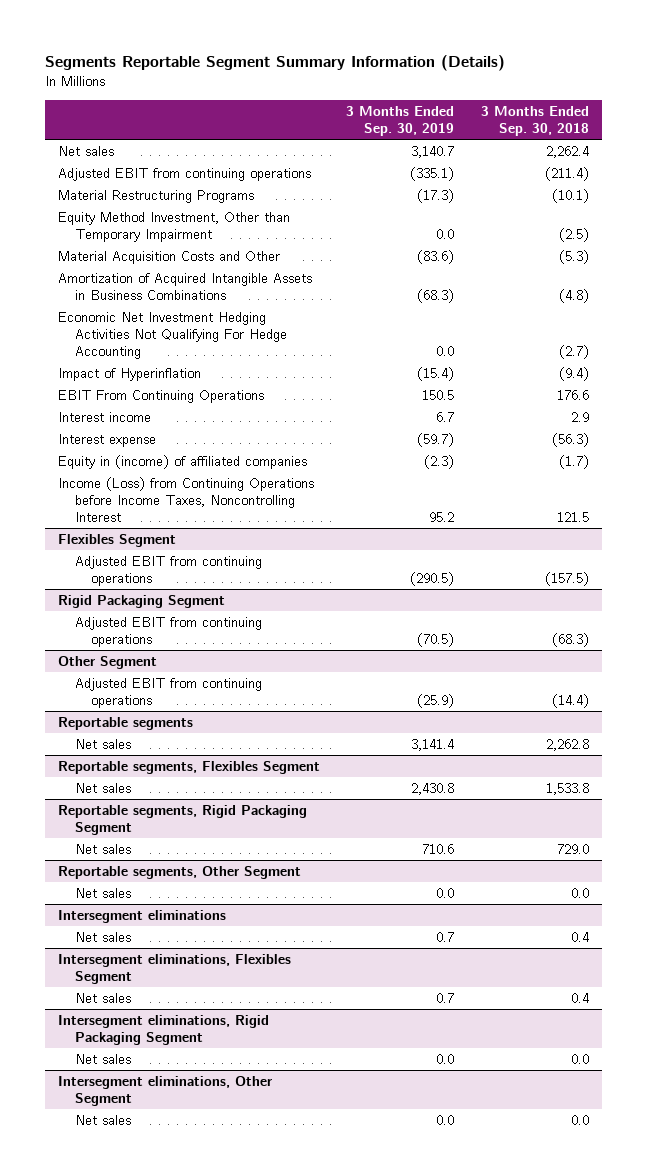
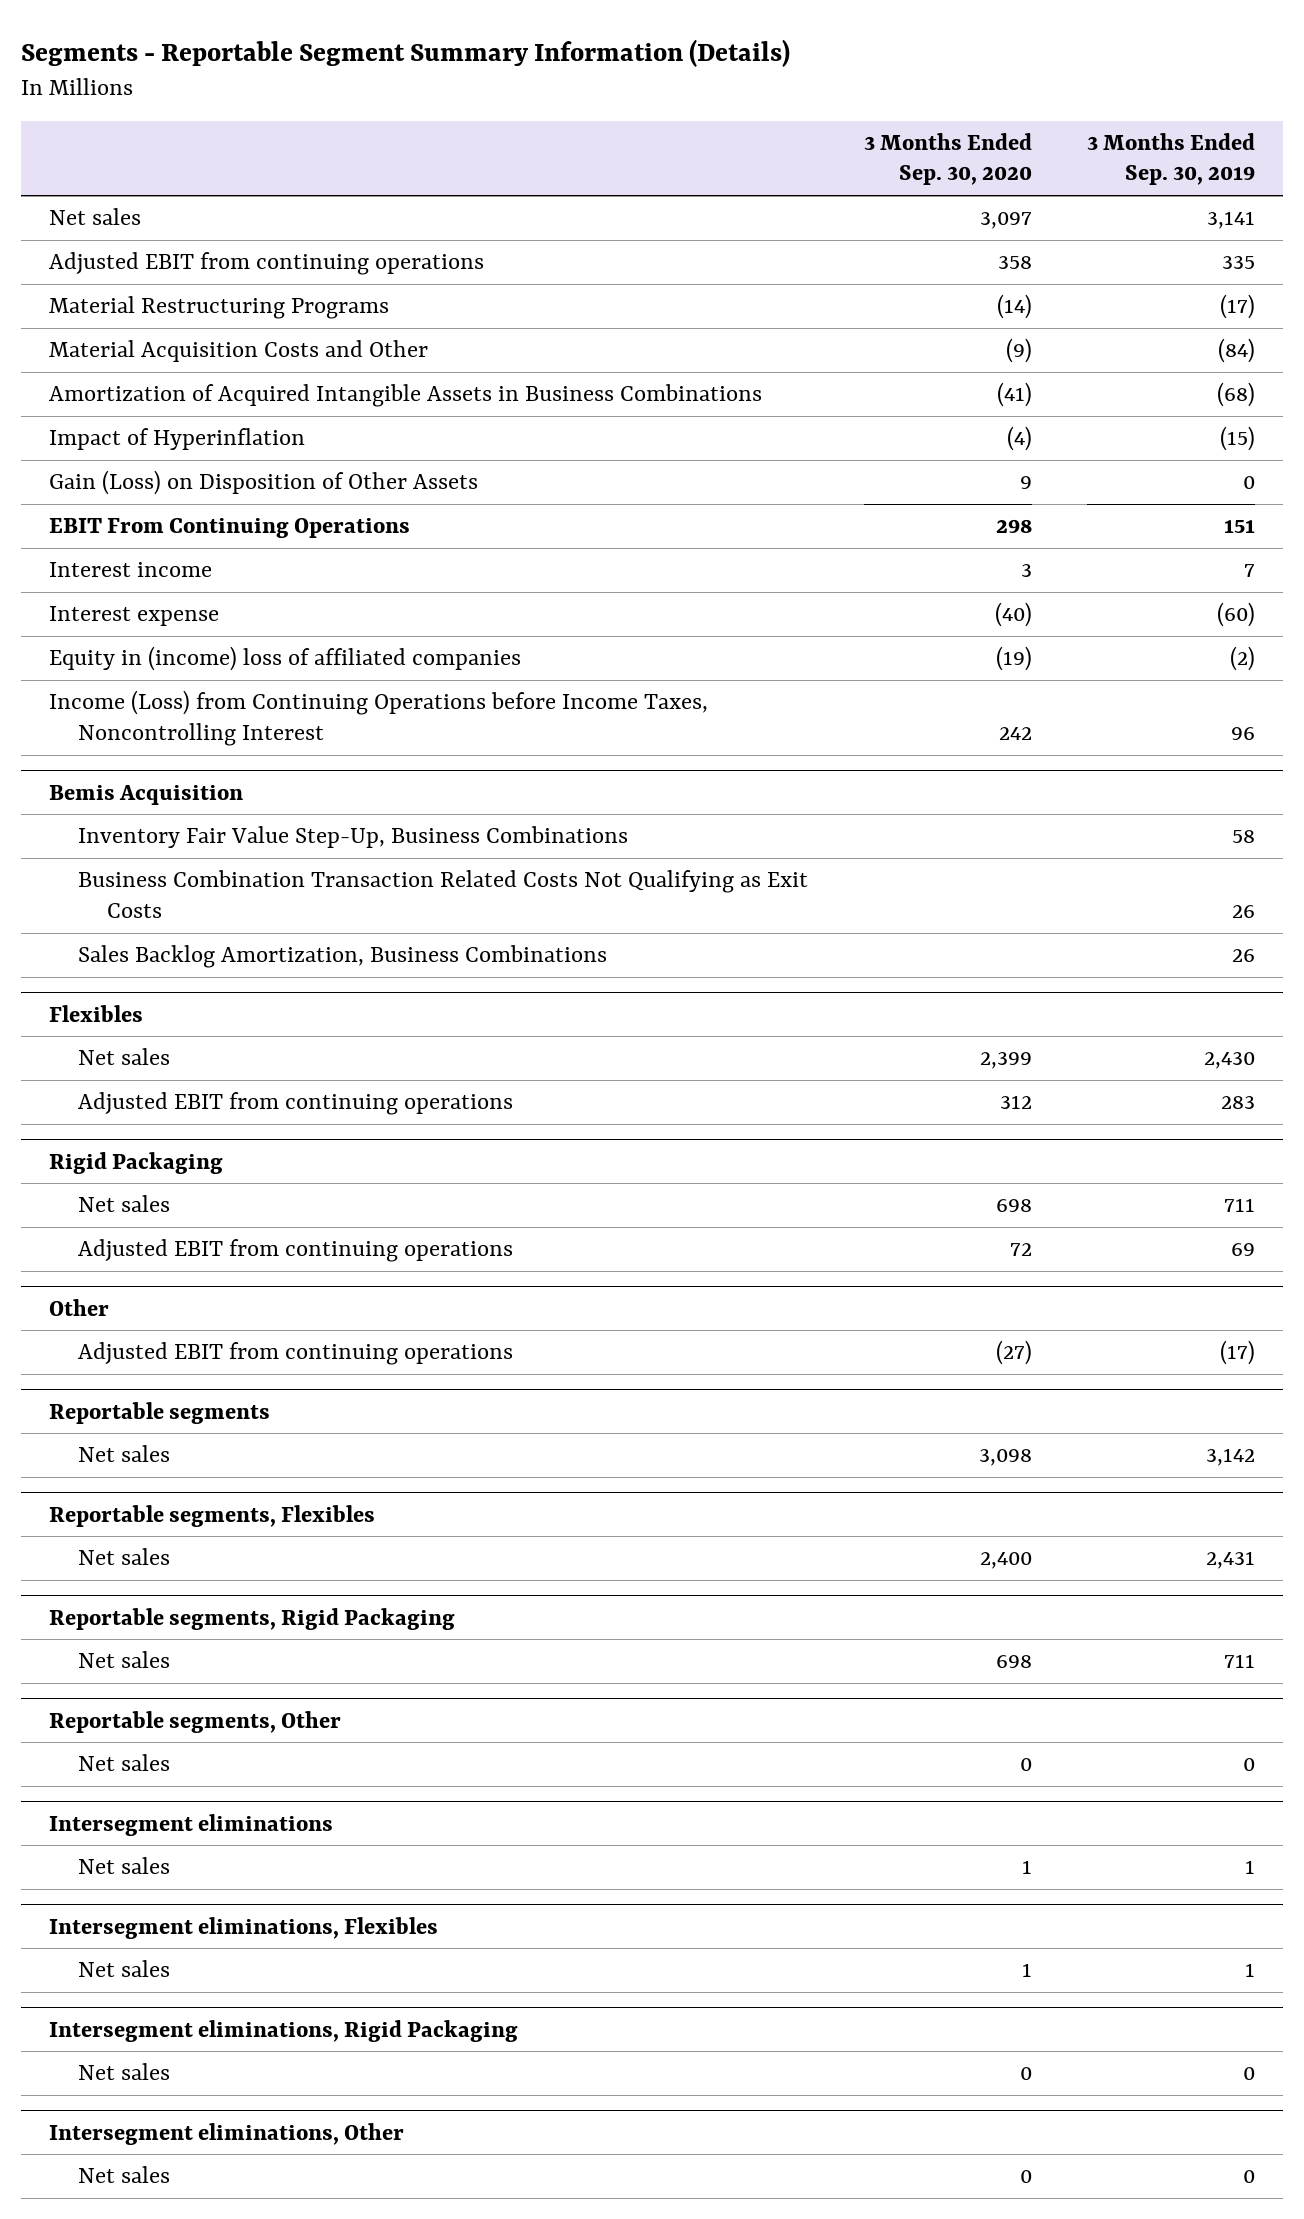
- Segments Reportable Segment Summary Information (Details)
+ Segments - Reportable Segment Summary Information (Details)
- | 3 Months Ended Sep. 30, 2019 | 3 Months Ended Sep. 30, 2018
+ | 3 Months Ended Sep. 30, 2020 | 3 Months Ended Sep. 30, 2019
- Net sales | 3,140.7 | 2,262.4
- Adjusted EBIT from continuing operations | (335.1) | (211.4)
- Material Restructuring Programs | (17.3) | (10.1)
- Equity Method Investment, Other than Temporary Impairment | 0.0 | (2.5)
- Material Acquisition Costs and Other | (83.6) | (5.3)
- Amortization of Acquired Intangible Assets in Business Combinations | (68.3) | (4.8)
- Economic Net Investment Hedging Activities Not Qualifying For Hedge Accounting | 0.0 | (2.7)
- Impact of Hyperinflation | (15.4) | (9.4)
- EBIT From Continuing Operations | 150.5 | 176.6
- Interest income | 6.7 | 2.9
- Interest expense | (59.7) | (56.3)
- Equity in (income) of affiliated companies | (2.3) | (1.7)
- Income (Loss) from Continuing Operations before Income Taxes, Noncontrolling Interest | 95.2 | 121.5
- Flexibles Segment
- Adjusted EBIT from continuing operations | (290.5) | (157.5)
- Rigid Packaging Segment
- Adjusted EBIT from continuing operations | (70.5) | (68.3)
- Other Segment
- Adjusted EBIT from continuing operations | (25.9) | (14.4)
+ Net sales | 3,097 | 3,141
+ Adjusted EBIT from continuing operations | 358 | 335
+ Material Restructuring Programs | (14) | (17)
+ Material Acquisition Costs and Other | (9) | (84)
+ Amortization of Acquired Intangible Assets in Business Combinations | (41) | (68)
+ Impact of Hyperinflation | (4) | (15)
+ Gain (Loss) on Disposition of Other Assets | 9 | 0
+ EBIT From Continuing Operations | 298 | 151
+ Interest income | 3 | 7
+ Interest expense | (40) | (60)
+ Equity in (income) loss of affiliated companies | (19) | (2)
+ Income (Loss) from Continuing Operations before Income Taxes, Noncontrolling Interest | 242 | 96
+ Bemis Acquisition
+ Inventory Fair Value Step-Up, Business Combinations | | 58
+ Business Combination Transaction Related Costs Not Qualifying as Exit Costs | | 26
+ Sales Backlog Amortization, Business Combinations | | 26
+ Flexibles
+ Net sales | 2,399 | 2,430
+ Adjusted EBIT from continuing operations | 312 | 283
+ Rigid Packaging
+ Net sales | 698 | 711
+ Adjusted EBIT from continuing operations | 72 | 69
+ Other
+ Adjusted EBIT from continuing operations | (27) | (17)
@ Reportable segments
- Net sales | 3,141.4 | 2,262.8
- Reportable segments, Flexibles Segment
- Net sales | 2,430.8 | 1,533.8
- Reportable segments, Rigid Packaging Segment
- Net sales | 710.6 | 729.0
- Reportable segments, Other Segment
- Net sales | 0.0 | 0.0
@ Reportable segments
+ Net sales | 3,098 | 3,142
+ Reportable segments, Flexibles
+ Net sales | 2,400 | 2,431
+ Reportable segments, Rigid Packaging
+ Net sales | 698 | 711
+ Reportable segments, Other
+ Net sales | 0 | 0
@ Intersegment eliminations
- Net sales | 0.7 | 0.4
- Intersegment eliminations, Flexibles Segment
- Net sales | 0.7 | 0.4
- Intersegment eliminations, Rigid Packaging Segment
- Net sales | 0.0 | 0.0
- Intersegment eliminations, Other Segment
- Net sales | 0.0 | 0.0
@ Intersegment eliminations
+ Net sales | 1 | 1
+ Intersegment eliminations, Flexibles
+ Net sales | 1 | 1
+ Intersegment eliminations, Rigid Packaging
+ Net sales | 0 | 0
+ Intersegment eliminations, Other
+ Net sales | 0 | 0

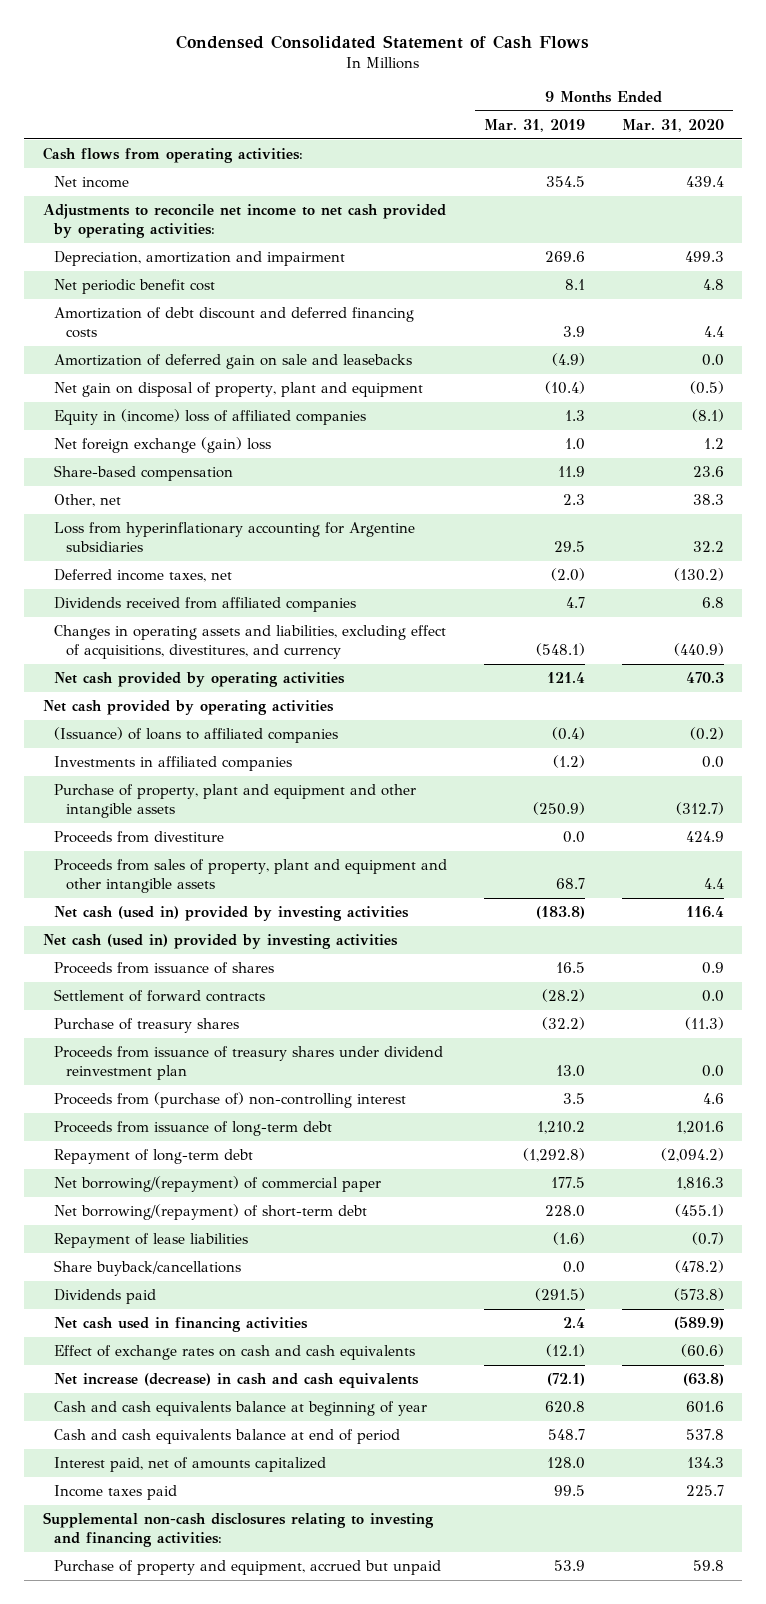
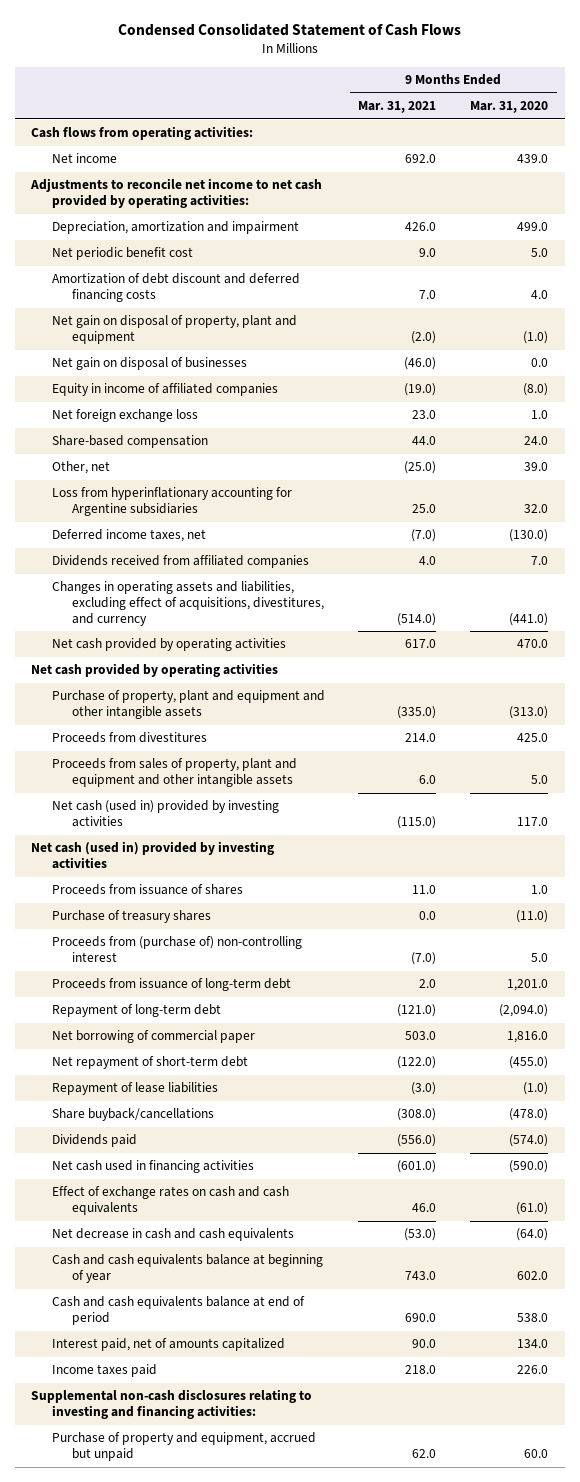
- | 9 Months Ended Mar. 31, 2019 | 9 Months Ended Mar. 31, 2020
+ | 9 Months Ended Mar. 31, 2021 | 9 Months Ended Mar. 31, 2020
- Net income | 354.5 | 439.4
+ Net income | 692.0 | 439.0
- Depreciation, amortization and impairment | 269.6 | 499.3
- Net periodic benefit cost | 8.1 | 4.8
- Amortization of debt discount and deferred financing costs | 3.9 | 4.4
- Amortization of deferred gain on sale and leasebacks | (4.9) | 0.0
- Net gain on disposal of property, plant and equipment | (10.4) | (0.5)
- Equity in (income) loss of affiliated companies | 1.3 | (8.1)
- Net foreign exchange (gain) loss | 1.0 | 1.2
- Share-based compensation | 11.9 | 23.6
- Other, net | 2.3 | 38.3
- Loss from hyperinflationary accounting for Argentine subsidiaries | 29.5 | 32.2
- Deferred income taxes, net | (2.0) | (130.2)
- Dividends received from affiliated companies | 4.7 | 6.8
- Changes in operating assets and liabilities, excluding effect of acquisitions, divestitures, and currency | (548.1) | (440.9)
- Net cash provided by operating activities | 121.4 | 470.3
+ Depreciation, amortization and impairment | 426.0 | 499.0
+ Net periodic benefit cost | 9.0 | 5.0
+ Amortization of debt discount and deferred financing costs | 7.0 | 4.0
+ Net gain on disposal of property, plant and equipment | (2.0) | (1.0)
+ Net gain on disposal of businesses | (46.0) | 0.0
+ Equity in income of affiliated companies | (19.0) | (8.0)
+ Net foreign exchange loss | 23.0 | 1.0
+ Share-based compensation | 44.0 | 24.0
+ Other, net | (25.0) | 39.0
+ Loss from hyperinflationary accounting for Argentine subsidiaries | 25.0 | 32.0
+ Deferred income taxes, net | (7.0) | (130.0)
+ Dividends received from affiliated companies | 4.0 | 7.0
+ Changes in operating assets and liabilities, excluding effect of acquisitions, divestitures, and currency | (514.0) | (441.0)
+ Net cash provided by operating activities | 617.0 | 470.0
- (Issuance) of loans to affiliated companies | (0.4) | (0.2)
- Investments in affiliated companies | (1.2) | 0.0
- Purchase of property, plant and equipment and other intangible assets | (250.9) | (312.7)
- Proceeds from divestiture | 0.0 | 424.9
- Proceeds from sales of property, plant and equipment and other intangible assets | 68.7 | 4.4
- Net cash (used in) provided by investing activities | (183.8) | 116.4
+ Purchase of property, plant and equipment and other intangible assets | (335.0) | (313.0)
+ Proceeds from divestitures | 214.0 | 425.0
+ Proceeds from sales of property, plant and equipment and other intangible assets | 6.0 | 5.0
+ Net cash (used in) provided by investing activities | (115.0) | 117.0
- Proceeds from issuance of shares | 16.5 | 0.9
- Settlement of forward contracts | (28.2) | 0.0
- Purchase of treasury shares | (32.2) | (11.3)
- Proceeds from issuance of treasury shares under dividend reinvestment plan | 13.0 | 0.0
- Proceeds from (purchase of) non-controlling interest | 3.5 | 4.6
- Proceeds from issuance of long-term debt | 1,210.2 | 1,201.6
- Repayment of long-term debt | (1,292.8) | (2,094.2)
- Net borrowing/(repayment) of commercial paper | 177.5 | 1,816.3
- Net borrowing/(repayment) of short-term debt | 228.0 | (455.1)
- Repayment of lease liabilities | (1.6) | (0.7)
- Share buyback/cancellations | 0.0 | (478.2)
- Dividends paid | (291.5) | (573.8)
- Net cash used in financing activities | 2.4 | (589.9)
- Effect of exchange rates on cash and cash equivalents | (12.1) | (60.6)
- Net increase (decrease) in cash and cash equivalents | (72.1) | (63.8)
- Cash and cash equivalents balance at beginning of year | 620.8 | 601.6
- Cash and cash equivalents balance at end of period | 548.7 | 537.8
- Interest paid, net of amounts capitalized | 128.0 | 134.3
- Income taxes paid | 99.5 | 225.7
+ Proceeds from issuance of shares | 11.0 | 1.0
+ Purchase of treasury shares | 0.0 | (11.0)
+ Proceeds from (purchase of) non-controlling interest | (7.0) | 5.0
+ Proceeds from issuance of long-term debt | 2.0 | 1,201.0
+ Repayment of long-term debt | (121.0) | (2,094.0)
+ Net borrowing of commercial paper | 503.0 | 1,816.0
+ Net repayment of short-term debt | (122.0) | (455.0)
+ Repayment of lease liabilities | (3.0) | (1.0)
+ Share buyback/cancellations | (308.0) | (478.0)
+ Dividends paid | (556.0) | (574.0)
+ Net cash used in financing activities | (601.0) | (590.0)
+ Effect of exchange rates on cash and cash equivalents | 46.0 | (61.0)
+ Net decrease in cash and cash equivalents | (53.0) | (64.0)
+ Cash and cash equivalents balance at beginning of year | 743.0 | 602.0
+ Cash and cash equivalents balance at end of period | 690.0 | 538.0
+ Interest paid, net of amounts capitalized | 90.0 | 134.0
+ Income taxes paid | 218.0 | 226.0
- Purchase of property and equipment, accrued but unpaid | 53.9 | 59.8
+ Purchase of property and equipment, accrued but unpaid | 62.0 | 60.0

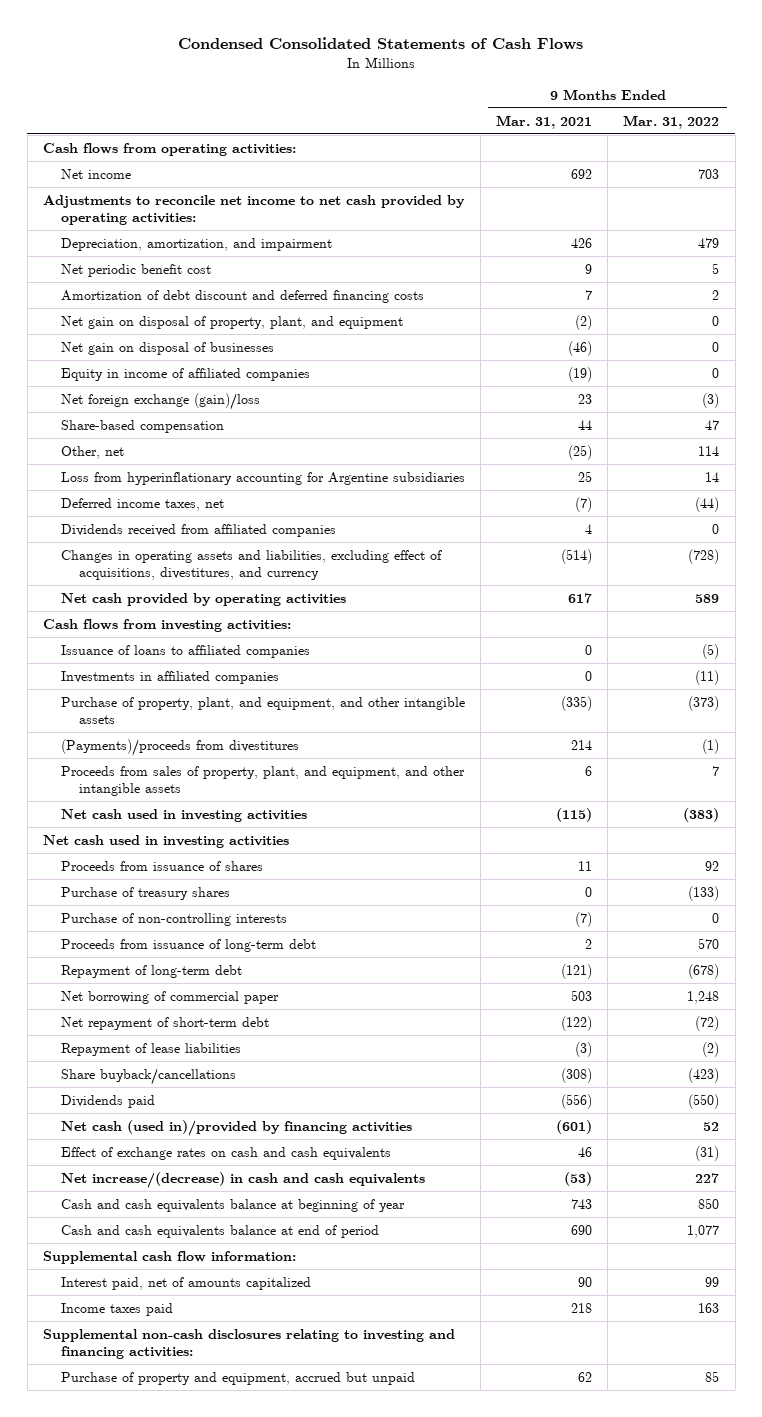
- Condensed Consolidated Statement of Cash Flows
+ Condensed Consolidated Statements of Cash Flows
- | 9 Months Ended Mar. 31, 2021 | 9 Months Ended Mar. 31, 2020
+ | 9 Months Ended Mar. 31, 2021 | 9 Months Ended Mar. 31, 2022
- Net income | 692.0 | 439.0
+ Net income | 692 | 703
- Depreciation, amortization and impairment | 426.0 | 499.0
- Net periodic benefit cost | 9.0 | 5.0
- Amortization of debt discount and deferred financing costs | 7.0 | 4.0
- Net gain on disposal of property, plant and equipment | (2.0) | (1.0)
- Net gain on disposal of businesses | (46.0) | 0.0
- Equity in income of affiliated companies | (19.0) | (8.0)
- Net foreign exchange loss | 23.0 | 1.0
- Share-based compensation | 44.0 | 24.0
- Other, net | (25.0) | 39.0
- Loss from hyperinflationary accounting for Argentine subsidiaries | 25.0 | 32.0
- Deferred income taxes, net | (7.0) | (130.0)
- Dividends received from affiliated companies | 4.0 | 7.0
- Changes in operating assets and liabilities, excluding effect of acquisitions, divestitures, and currency | (514.0) | (441.0)
- Net cash provided by operating activities | 617.0 | 470.0
- Net cash provided by operating activities
- Purchase of property, plant and equipment and other intangible assets | (335.0) | (313.0)
- Proceeds from divestitures | 214.0 | 425.0
- Proceeds from sales of property, plant and equipment and other intangible assets | 6.0 | 5.0
- Net cash (used in) provided by investing activities | (115.0) | 117.0
- Net cash (used in) provided by investing activities
- Proceeds from issuance of shares | 11.0 | 1.0
- Purchase of treasury shares | 0.0 | (11.0)
- Proceeds from (purchase of) non-controlling interest | (7.0) | 5.0
- Proceeds from issuance of long-term debt | 2.0 | 1,201.0
- Repayment of long-term debt | (121.0) | (2,094.0)
- Net borrowing of commercial paper | 503.0 | 1,816.0
- Net repayment of short-term debt | (122.0) | (455.0)
- Repayment of lease liabilities | (3.0) | (1.0)
- Share buyback/cancellations | (308.0) | (478.0)
- Dividends paid | (556.0) | (574.0)
- Net cash used in financing activities | (601.0) | (590.0)
- Effect of exchange rates on cash and cash equivalents | 46.0 | (61.0)
- Net decrease in cash and cash equivalents | (53.0) | (64.0)
- Cash and cash equivalents balance at beginning of year | 743.0 | 602.0
- Cash and cash equivalents balance at end of period | 690.0 | 538.0
- Interest paid, net of amounts capitalized | 90.0 | 134.0
- Income taxes paid | 218.0 | 226.0
+ Depreciation, amortization, and impairment | 426 | 479
+ Net periodic benefit cost | 9 | 5
+ Amortization of debt discount and deferred financing costs | 7 | 2
+ Net gain on disposal of property, plant, and equipment | (2) | 0
+ Net gain on disposal of businesses | (46) | 0
+ Equity in income of affiliated companies | (19) | 0
+ Net foreign exchange (gain)/loss | 23 | (3)
+ Share-based compensation | 44 | 47
+ Other, net | (25) | 114
+ Loss from hyperinflationary accounting for Argentine subsidiaries | 25 | 14
+ Deferred income taxes, net | (7) | (44)
+ Dividends received from affiliated companies | 4 | 0
+ Changes in operating assets and liabilities, excluding effect of acquisitions, divestitures, and currency | (514) | (728)
+ Net cash provided by operating activities | 617 | 589
+ Cash flows from investing activities:
+ Issuance of loans to affiliated companies | 0 | (5)
+ Investments in affiliated companies | 0 | (11)
+ Purchase of property, plant, and equipment, and other intangible assets | (335) | (373)
+ (Payments)/proceeds from divestitures | 214 | (1)
+ Proceeds from sales of property, plant, and equipment, and other intangible assets | 6 | 7
+ Net cash used in investing activities | (115) | (383)
+ Net cash used in investing activities
+ Proceeds from issuance of shares | 11 | 92
+ Purchase of treasury shares | 0 | (133)
+ Purchase of non-controlling interests | (7) | 0
+ Proceeds from issuance of long-term debt | 2 | 570
+ Repayment of long-term debt | (121) | (678)
+ Net borrowing of commercial paper | 503 | 1,248
+ Net repayment of short-term debt | (122) | (72)
+ Repayment of lease liabilities | (3) | (2)
+ Share buyback/cancellations | (308) | (423)
+ Dividends paid | (556) | (550)
+ Net cash (used in)/provided by financing activities | (601) | 52
+ Effect of exchange rates on cash and cash equivalents | 46 | (31)
+ Net increase/(decrease) in cash and cash equivalents | (53) | 227
+ Cash and cash equivalents balance at beginning of year | 743 | 850
+ Cash and cash equivalents balance at end of period | 690 | 1,077
+ Supplemental cash flow information:
+ Interest paid, net of amounts capitalized | 90 | 99
+ Income taxes paid | 218 | 163
- Purchase of property and equipment, accrued but unpaid | 62.0 | 60.0
+ Purchase of property and equipment, accrued but unpaid | 62 | 85

